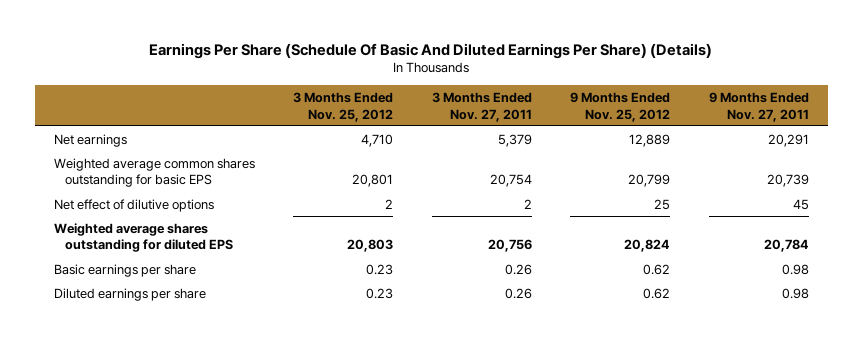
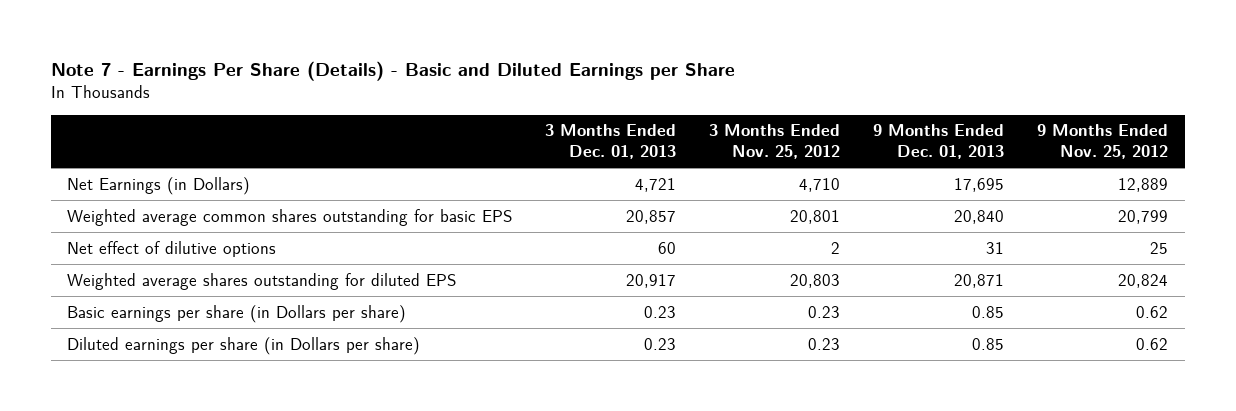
- Earnings Per Share (Schedule Of Basic And Diluted Earnings Per Share) (Details)
+ Note 7 - Earnings Per Share (Details) - Basic and Diluted Earnings per Share
- | 3 Months Ended Nov. 25, 2012 | 3 Months Ended Nov. 27, 2011 | 9 Months Ended Nov. 25, 2012 | 9 Months Ended Nov. 27, 2011
+ | 3 Months Ended Dec. 01, 2013 | 3 Months Ended Nov. 25, 2012 | 9 Months Ended Dec. 01, 2013 | 9 Months Ended Nov. 25, 2012
- Net earnings | 4,710 | 5,379 | 12,889 | 20,291
+ Net Earnings (in Dollars) | 4,721 | 4,710 | 17,695 | 12,889
- Basic earnings per share | 0.23 | 0.26 | 0.62 | 0.98
- Diluted earnings per share | 0.23 | 0.26 | 0.62 | 0.98
+ Basic earnings per share (in Dollars per share) | 0.23 | 0.23 | 0.85 | 0.62
+ Diluted earnings per share (in Dollars per share) | 0.23 | 0.23 | 0.85 | 0.62

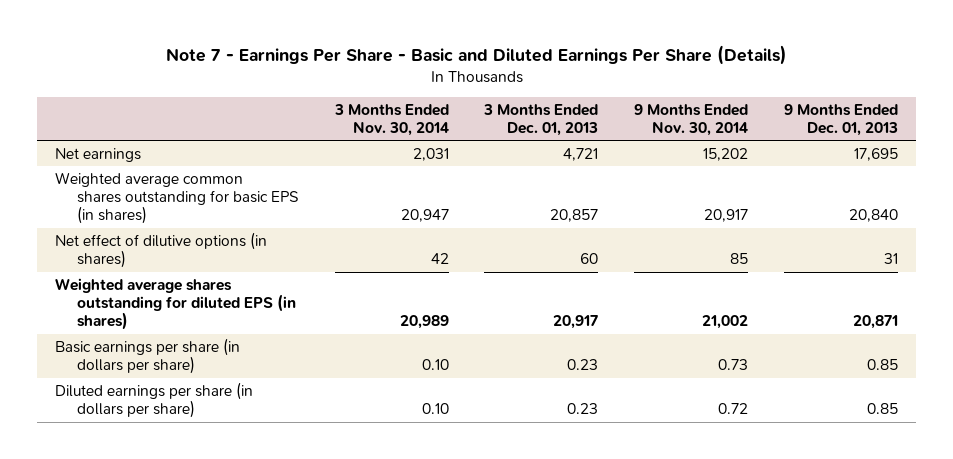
- Note 7 - Earnings Per Share (Details) - Basic and Diluted Earnings per Share
+ Note 7 - Earnings Per Share - Basic and Diluted Earnings Per Share (Details)
- | 3 Months Ended Dec. 01, 2013 | 3 Months Ended Nov. 25, 2012 | 9 Months Ended Dec. 01, 2013 | 9 Months Ended Nov. 25, 2012
+ | 3 Months Ended Nov. 30, 2014 | 3 Months Ended Dec. 01, 2013 | 9 Months Ended Nov. 30, 2014 | 9 Months Ended Dec. 01, 2013
- Net Earnings (in Dollars) | 4,721 | 4,710 | 17,695 | 12,889
- Weighted average common shares outstanding for basic EPS | 20,857 | 20,801 | 20,840 | 20,799
- Net effect of dilutive options | 60 | 2 | 31 | 25
- Weighted average shares outstanding for diluted EPS | 20,917 | 20,803 | 20,871 | 20,824
- Basic earnings per share (in Dollars per share) | 0.23 | 0.23 | 0.85 | 0.62
- Diluted earnings per share (in Dollars per share) | 0.23 | 0.23 | 0.85 | 0.62
+ Net earnings | 2,031 | 4,721 | 15,202 | 17,695
+ Weighted average common shares outstanding for basic EPS (in shares) | 20,947 | 20,857 | 20,917 | 20,840
+ Net effect of dilutive options (in shares) | 42 | 60 | 85 | 31
+ Weighted average shares outstanding for diluted EPS (in shares) | 20,989 | 20,917 | 21,002 | 20,871
+ Basic earnings per share (in dollars per share) | 0.10 | 0.23 | 0.73 | 0.85
+ Diluted earnings per share (in dollars per share) | 0.10 | 0.23 | 0.72 | 0.85

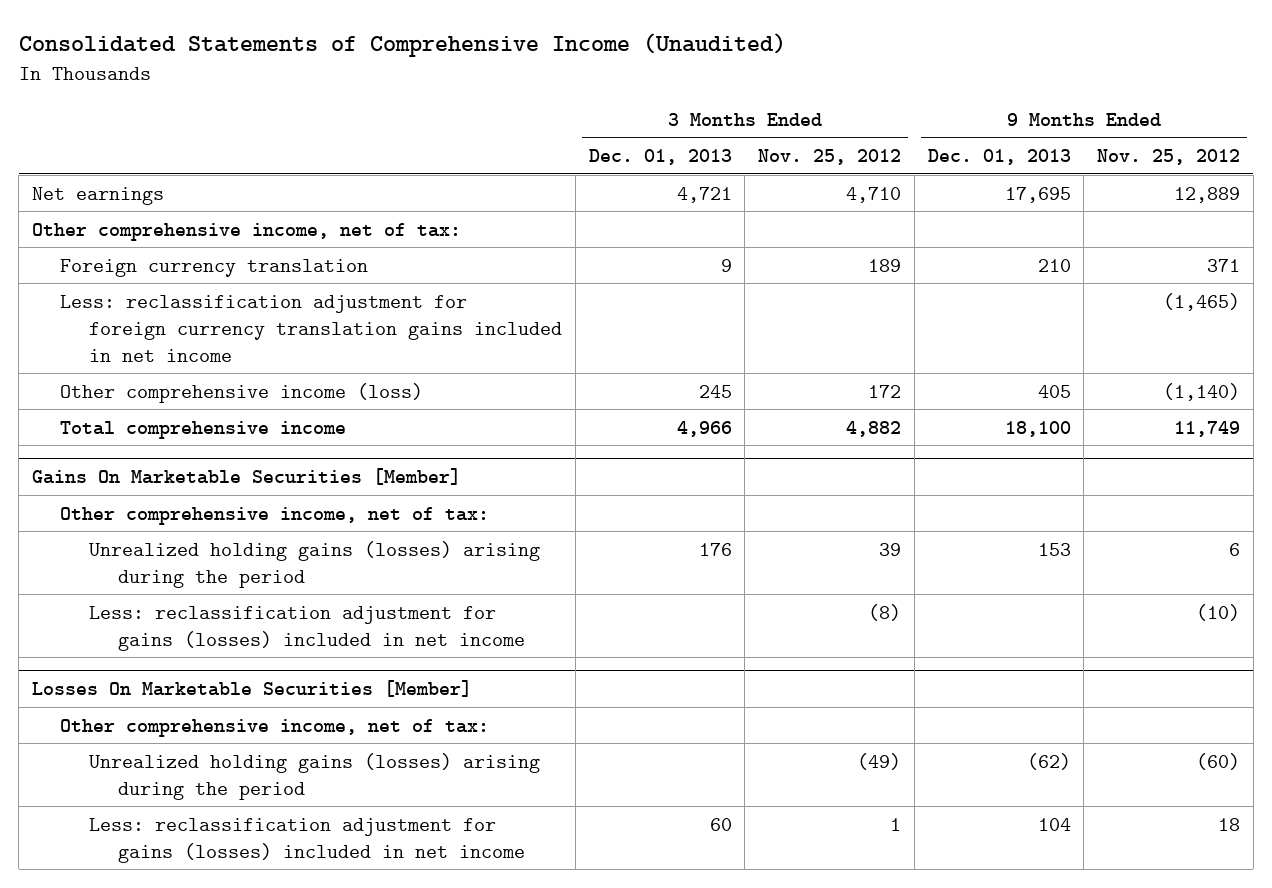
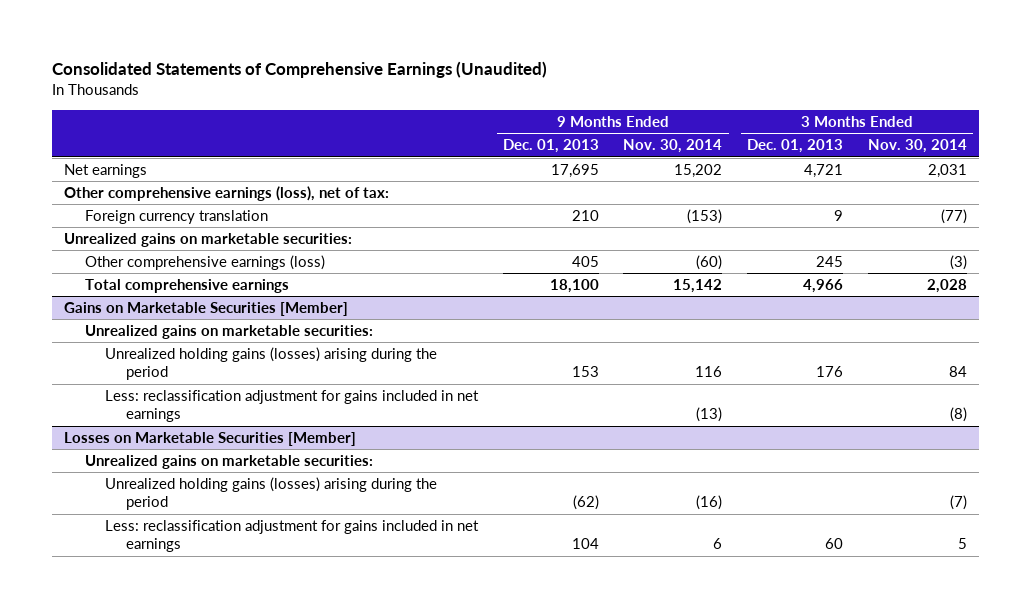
- Consolidated Statements of Comprehensive Income (Unaudited)
+ Consolidated Statements of Comprehensive Earnings (Unaudited)
- | 3 Months Ended Dec. 01, 2013 | 3 Months Ended Nov. 25, 2012 | 9 Months Ended Dec. 01, 2013 | 9 Months Ended Nov. 25, 2012
+ | 9 Months Ended Dec. 01, 2013 | 9 Months Ended Nov. 30, 2014 | 3 Months Ended Dec. 01, 2013 | 3 Months Ended Nov. 30, 2014
- Other comprehensive income, net of tax:
+ Other comprehensive earnings (loss), net of tax:
- Less: reclassification adjustment for foreign currency translation gains included in net income | | | | (1,465)
- Other comprehensive income (loss) | 245 | 172 | 405 | (1,140)
- Total comprehensive income | 4,966 | 4,882 | 18,100 | 11,749
- Gains On Marketable Securities [Member]
- Other comprehensive income, net of tax:
+ Unrealized gains on marketable securities:
+ Other comprehensive earnings (loss) | 405 | (60) | 245 | (3)
+ Total comprehensive earnings | 18,100 | 15,142 | 4,966 | 2,028
+ Gains on Marketable Securities [Member]
+ Unrealized gains on marketable securities:
- Less: reclassification adjustment for gains (losses) included in net income | | (8) | | (10)
- Losses On Marketable Securities [Member]
- Other comprehensive income, net of tax:
+ Less: reclassification adjustment for gains included in net earnings | | (13) | | (8)
+ Losses on Marketable Securities [Member]
+ Unrealized gains on marketable securities:
- Less: reclassification adjustment for gains (losses) included in net income | 60 | 1 | 104 | 18
+ Less: reclassification adjustment for gains included in net earnings | 104 | 6 | 60 | 5

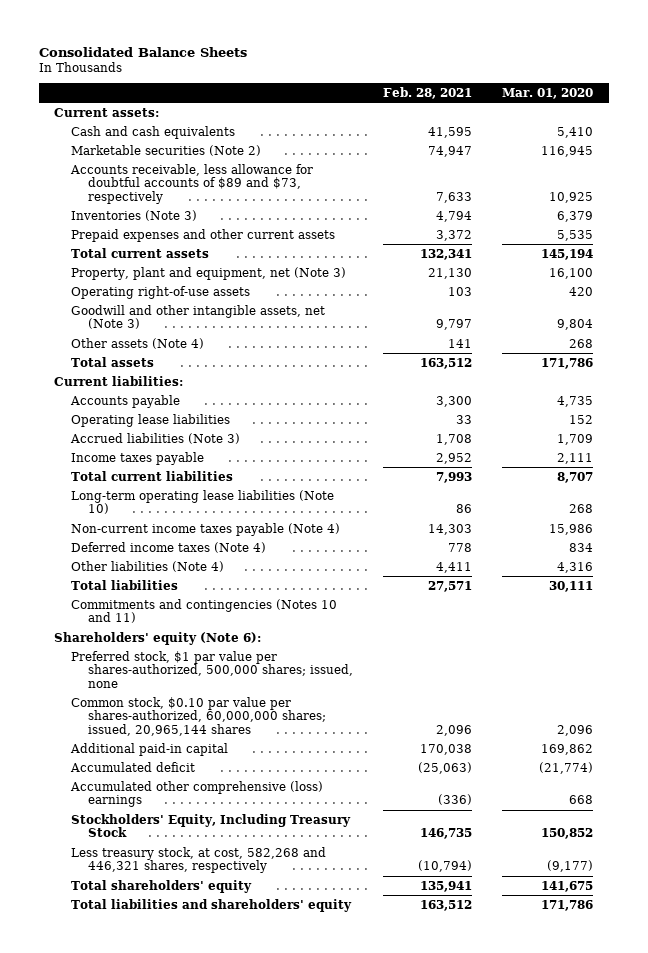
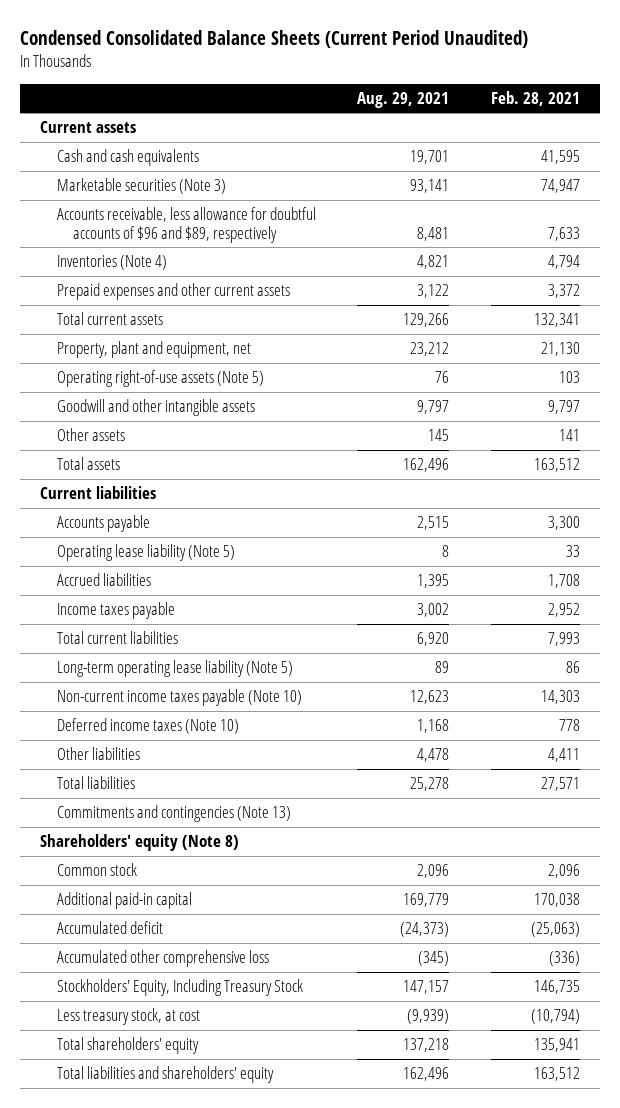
- Consolidated Balance Sheets
+ Condensed Consolidated Balance Sheets (Current Period Unaudited)
- | Feb. 28, 2021 | Mar. 01, 2020
+ | Aug. 29, 2021 | Feb. 28, 2021
- Current assets:
+ Current assets
- Marketable securities (Note 2) | 74,947 | 116,945
- Accounts receivable, less allowance for doubtful accounts of $89 and $73, respectively | 7,633 | 10,925
- Inventories (Note 3) | 4,794 | 6,379
+ Marketable securities (Note 3) | 93,141 | 74,947
+ Accounts receivable, less allowance for doubtful accounts of $96 and $89, respectively | 8,481 | 7,633
+ Inventories (Note 4) | 4,821 | 4,794
- Property, plant and equipment, net (Note 3) | 21,130 | 16,100
- Operating right-of-use assets | 103 | 420
- Goodwill and other intangible assets, net (Note 3) | 9,797 | 9,804
- Other assets (Note 4) | 141 | 268
+ Property, plant and equipment, net | 23,212 | 21,130
+ Operating right-of-use assets (Note 5) | 76 | 103
+ Goodwill and other intangible assets | 9,797 | 9,797
+ Other assets | 145 | 141
- Current liabilities:
+ Current liabilities
- Operating lease liabilities | 33 | 152
- Accrued liabilities (Note 3) | 1,708 | 1,709
+ Operating lease liability (Note 5) | 8 | 33
+ Accrued liabilities | 1,395 | 1,708
- Long-term operating lease liabilities (Note 10) | 86 | 268
- Non-current income taxes payable (Note 4) | 14,303 | 15,986
- Deferred income taxes (Note 4) | 778 | 834
- Other liabilities (Note 4) | 4,411 | 4,316
+ Long-term operating lease liability (Note 5) | 89 | 86
+ Non-current income taxes payable (Note 10) | 12,623 | 14,303
+ Deferred income taxes (Note 10) | 1,168 | 778
+ Other liabilities | 4,478 | 4,411
- Commitments and contingencies (Notes 10 and 11)
- Shareholders' equity (Note 6):
- Preferred stock, $1 par value per shares-authorized, 500,000 shares; issued, none
- Common stock, $0.10 par value per shares-authorized, 60,000,000 shares; issued, 20,965,144 shares | 2,096 | 2,096
+ Commitments and contingencies (Note 13)
+ Shareholders' equity (Note 8)
+ Common stock | 2,096 | 2,096
- Accumulated other comprehensive (loss) earnings | (336) | 668
+ Accumulated other comprehensive loss | (345) | (336)
- Less treasury stock, at cost, 582,268 and 446,321 shares, respectively | (10,794) | (9,177)
+ Less treasury stock, at cost | (9,939) | (10,794)

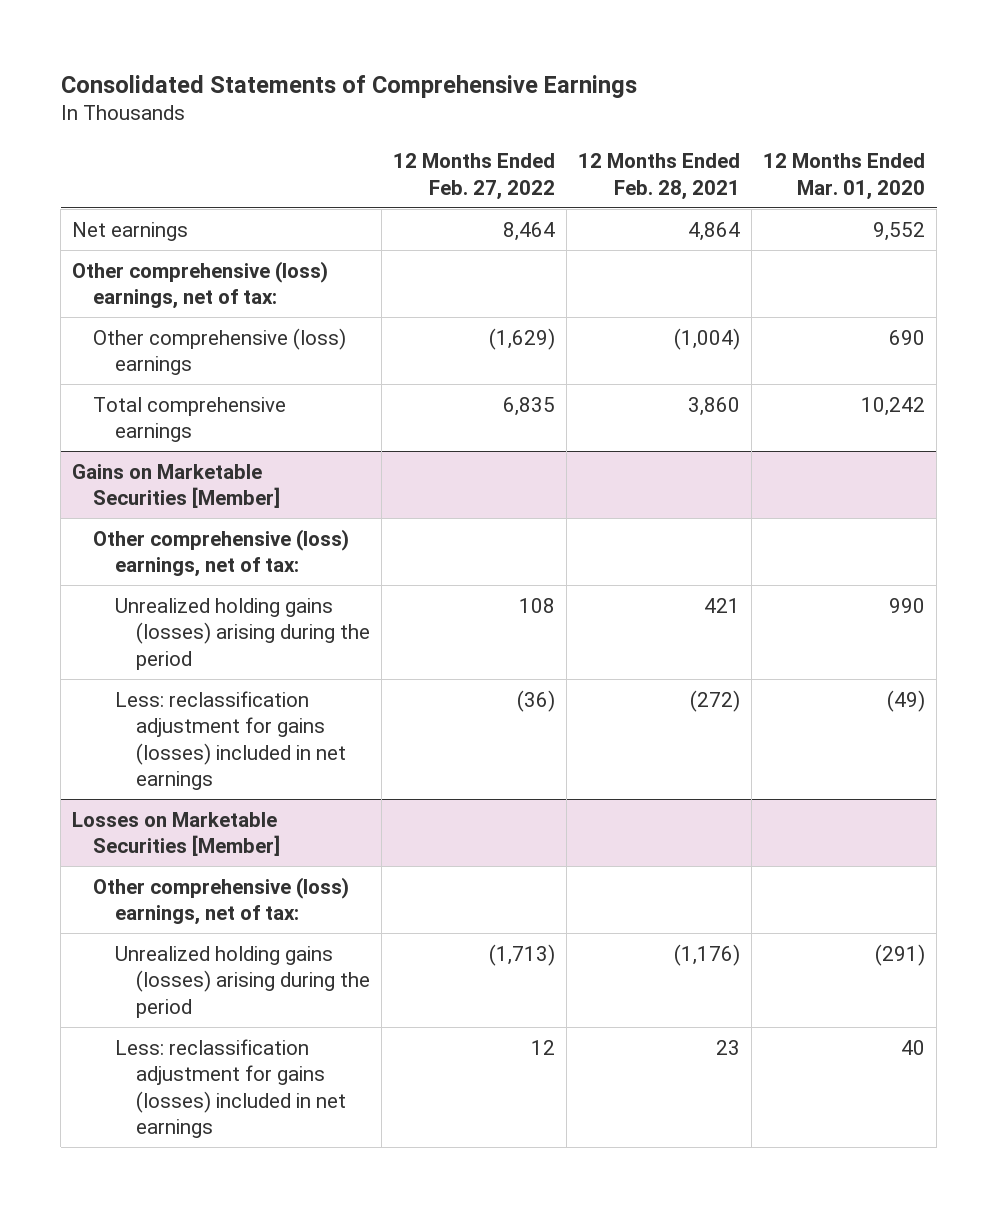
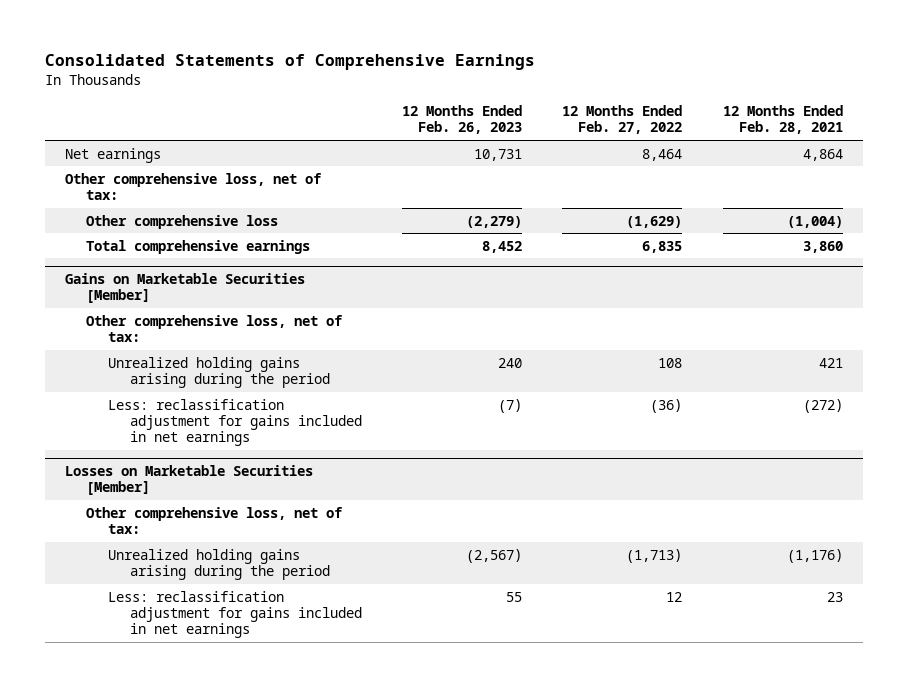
- | 12 Months Ended Feb. 27, 2022 | 12 Months Ended Feb. 28, 2021 | 12 Months Ended Mar. 01, 2020
+ | 12 Months Ended Feb. 26, 2023 | 12 Months Ended Feb. 27, 2022 | 12 Months Ended Feb. 28, 2021
- Other comprehensive (loss) earnings, net of tax:
- Other comprehensive (loss) earnings | (1,629) | (1,004) | 690
+ Other comprehensive loss, net of tax:
+ Other comprehensive loss | (2,279) | (1,629) | (1,004)
@ Gains on Marketable Securities [Member]
- Other comprehensive (loss) earnings, net of tax:
- Unrealized holding gains (losses) arising during the period | 108 | 421 | 990
- Less: reclassification adjustment for gains (losses) included in net earnings | (36) | (272) | (49)
+ Other comprehensive loss, net of tax:
+ Unrealized holding gains arising during the period | 240 | 108 | 421
+ Less: reclassification adjustment for gains included in net earnings | (7) | (36) | (272)
@ Losses on Marketable Securities [Member]
- Other comprehensive (loss) earnings, net of tax:
- Unrealized holding gains (losses) arising during the period | (1,713) | (1,176) | (291)
- Less: reclassification adjustment for gains (losses) included in net earnings | 12 | 23 | 40
+ Other comprehensive loss, net of tax:
+ Unrealized holding gains arising during the period | (2,567) | (1,713) | (1,176)
+ Less: reclassification adjustment for gains included in net earnings | 55 | 12 | 23

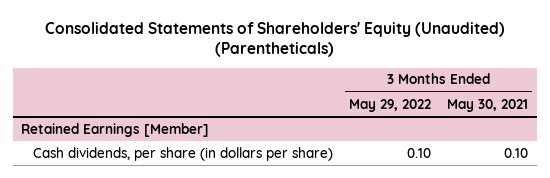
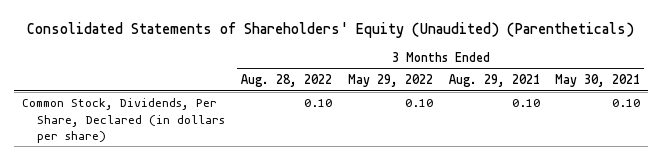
- | 3 Months Ended May 29, 2022 | 3 Months Ended May 30, 2021
+ | 3 Months Ended Aug. 28, 2022 | 3 Months Ended May 29, 2022 | 3 Months Ended Aug. 29, 2021 | 3 Months Ended May 30, 2021
- Retained Earnings [Member]
- Cash dividends, per share (in dollars per share) | 0.10 | 0.10
+ Common Stock, Dividends, Per Share, Declared (in dollars per share) | 0.10 | 0.10 | 0.10 | 0.10

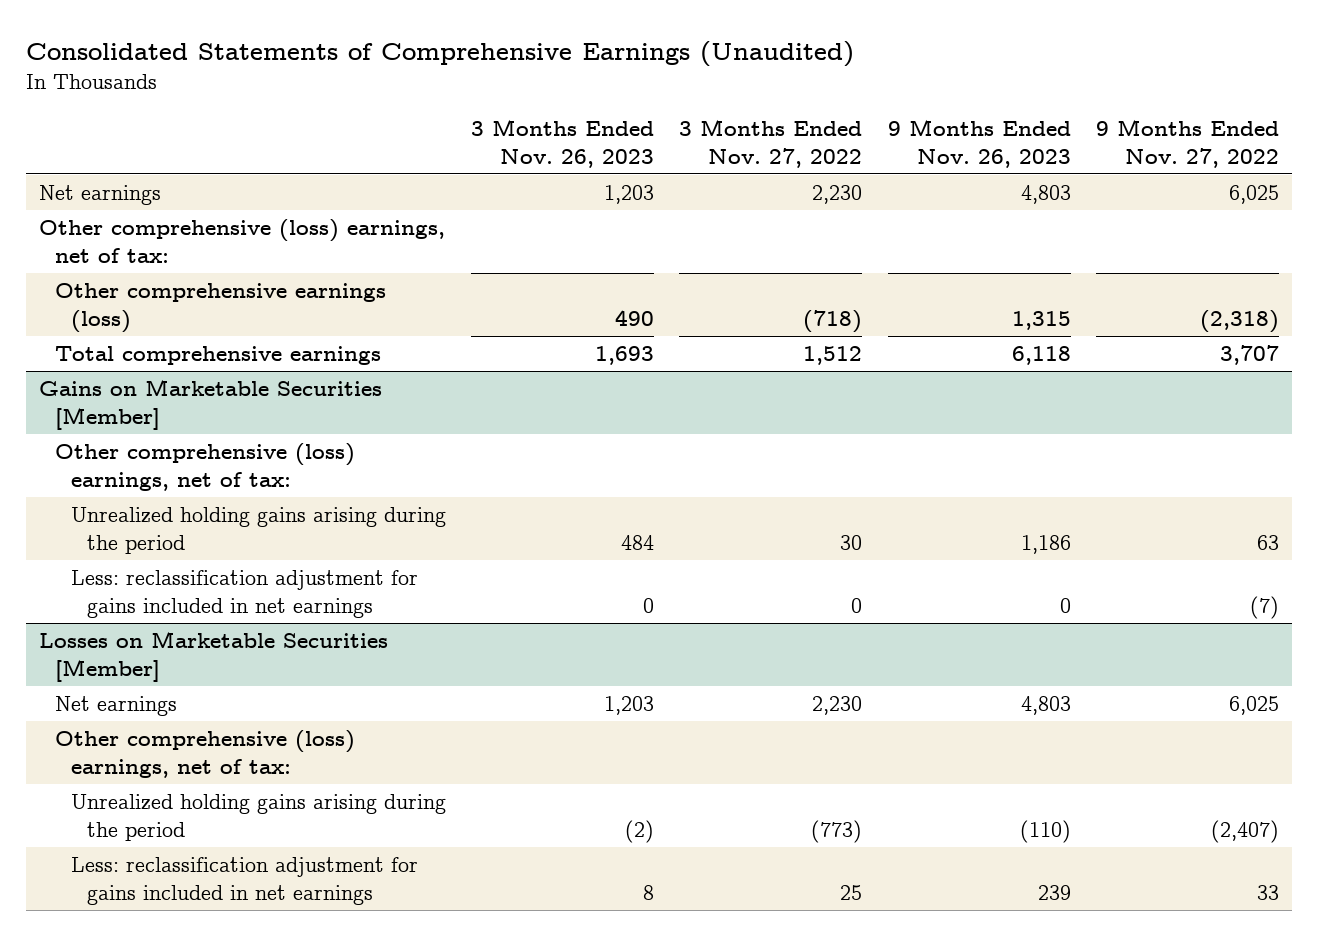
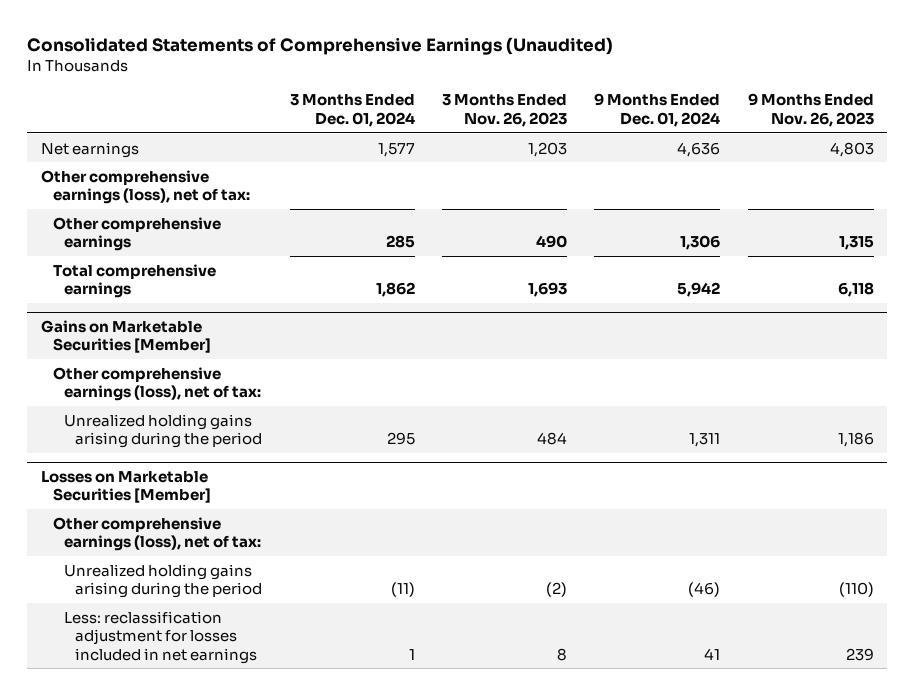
- | 3 Months Ended Nov. 26, 2023 | 3 Months Ended Nov. 27, 2022 | 9 Months Ended Nov. 26, 2023 | 9 Months Ended Nov. 27, 2022
+ | 3 Months Ended Dec. 01, 2024 | 3 Months Ended Nov. 26, 2023 | 9 Months Ended Dec. 01, 2024 | 9 Months Ended Nov. 26, 2023
- Other comprehensive (loss) earnings, net of tax:
- Other comprehensive earnings (loss) | 490 | (718) | 1,315 | (2,318)
+ Other comprehensive earnings (loss), net of tax:
+ Other comprehensive earnings | 285 | 490 | 1,306 | 1,315
@ Gains on Marketable Securities [Member]
- Other comprehensive (loss) earnings, net of tax:
+ Other comprehensive earnings (loss), net of tax:
- Less: reclassification adjustment for gains included in net earnings | 0 | 0 | 0 | (7)
@ Losses on Marketable Securities [Member]
- Net earnings | 1,203 | 2,230 | 4,803 | 6,025
- Other comprehensive (loss) earnings, net of tax:
+ Other comprehensive earnings (loss), net of tax:
- Less: reclassification adjustment for gains included in net earnings | 8 | 25 | 239 | 33
+ Less: reclassification adjustment for losses included in net earnings | 1 | 8 | 41 | 239

